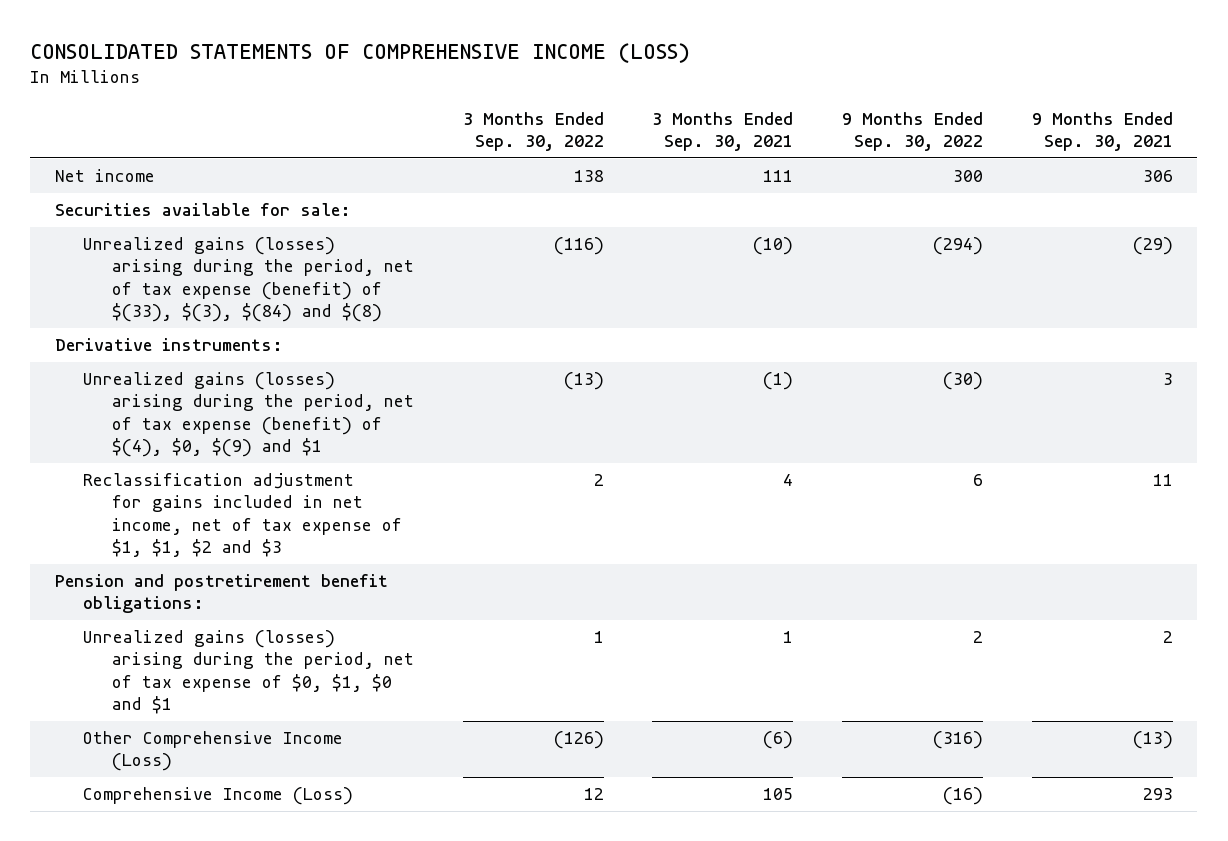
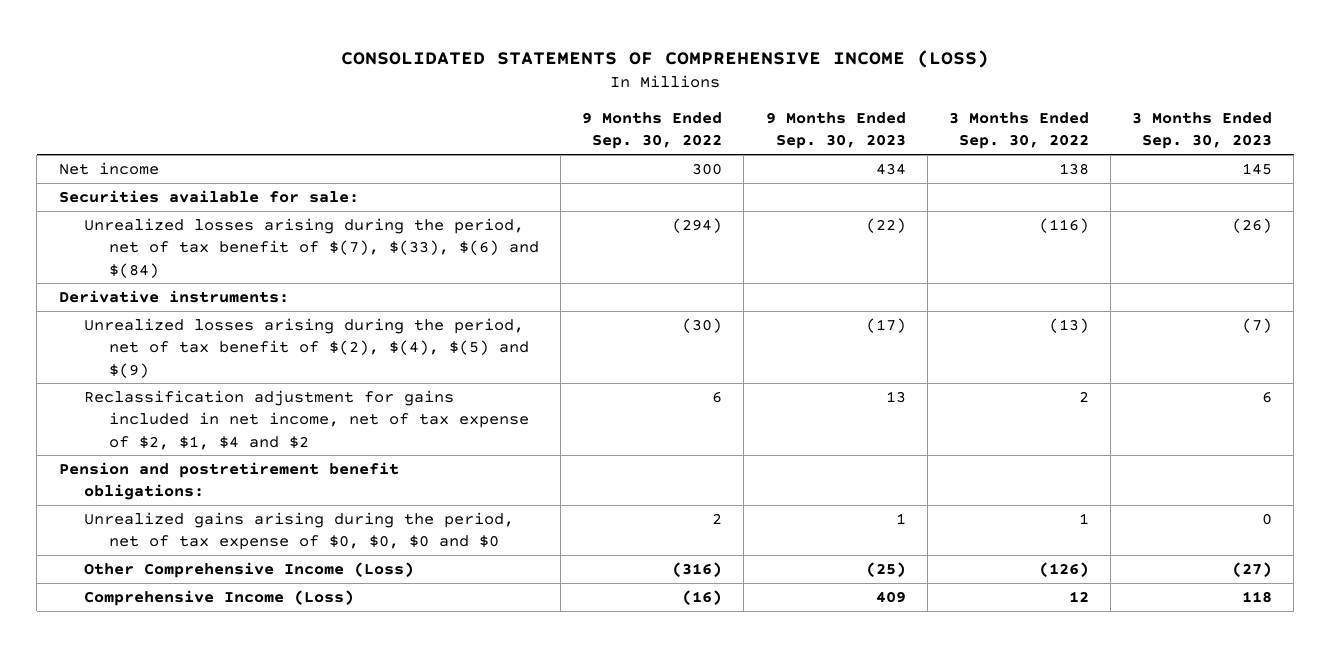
- | 3 Months Ended Sep. 30, 2022 | 3 Months Ended Sep. 30, 2021 | 9 Months Ended Sep. 30, 2022 | 9 Months Ended Sep. 30, 2021
+ | 9 Months Ended Sep. 30, 2022 | 9 Months Ended Sep. 30, 2023 | 3 Months Ended Sep. 30, 2022 | 3 Months Ended Sep. 30, 2023
- Unrealized gains (losses) arising during the period, net of tax expense (benefit) of $(33), $(3), $(84) and $(8) | (116) | (10) | (294) | (29)
+ Unrealized losses arising during the period, net of tax benefit of $(7), $(33), $(6) and $(84) | (294) | (22) | (116) | (26)
- Unrealized gains (losses) arising during the period, net of tax expense (benefit) of $(4), $0, $(9) and $1 | (13) | (1) | (30) | 3
- Reclassification adjustment for gains included in net income, net of tax expense of $1, $1, $2 and $3 | 2 | 4 | 6 | 11
+ Unrealized losses arising during the period, net of tax benefit of $(2), $(4), $(5) and $(9) | (30) | (17) | (13) | (7)
+ Reclassification adjustment for gains included in net income, net of tax expense of $2, $1, $4 and $2 | 6 | 13 | 2 | 6
- Unrealized gains (losses) arising during the period, net of tax expense of $0, $1, $0 and $1 | 1 | 1 | 2 | 2
+ Unrealized gains arising during the period, net of tax expense of $0, $0, $0 and $0 | 2 | 1 | 1 | 0

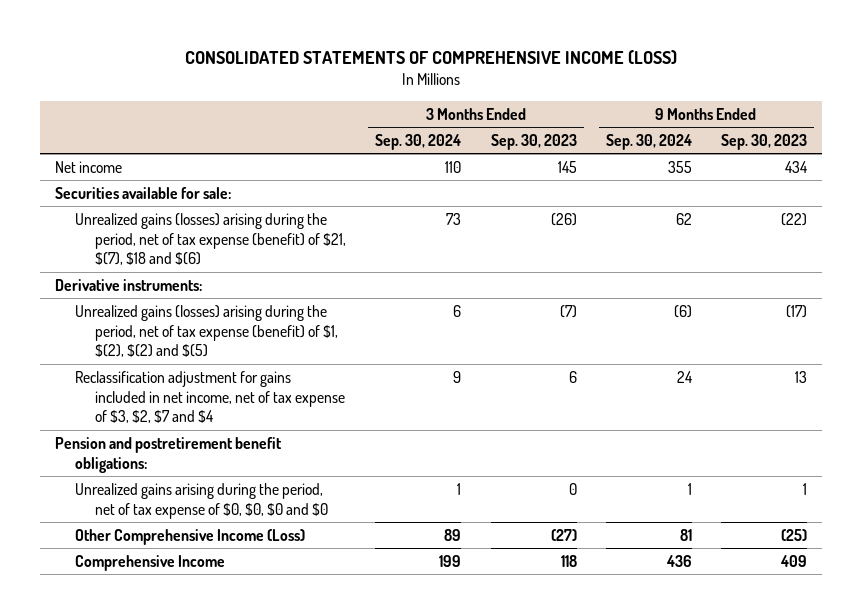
- | 9 Months Ended Sep. 30, 2022 | 9 Months Ended Sep. 30, 2023 | 3 Months Ended Sep. 30, 2022 | 3 Months Ended Sep. 30, 2023
+ | 3 Months Ended Sep. 30, 2024 | 3 Months Ended Sep. 30, 2023 | 9 Months Ended Sep. 30, 2024 | 9 Months Ended Sep. 30, 2023
- Unrealized losses arising during the period, net of tax benefit of $(7), $(33), $(6) and $(84) | (294) | (22) | (116) | (26)
+ Unrealized gains (losses) arising during the period, net of tax expense (benefit) of $21, $(7), $18 and $(6) | 73 | (26) | 62 | (22)
- Unrealized losses arising during the period, net of tax benefit of $(2), $(4), $(5) and $(9) | (30) | (17) | (13) | (7)
- Reclassification adjustment for gains included in net income, net of tax expense of $2, $1, $4 and $2 | 6 | 13 | 2 | 6
+ Unrealized gains (losses) arising during the period, net of tax expense (benefit) of $1, $(2), $(2) and $(5) | 6 | (7) | (6) | (17)
+ Reclassification adjustment for gains included in net income, net of tax expense of $3, $2, $7 and $4 | 9 | 6 | 24 | 13
- Comprehensive Income (Loss) | (16) | 409 | 12 | 118
+ Comprehensive Income | 199 | 118 | 436 | 409

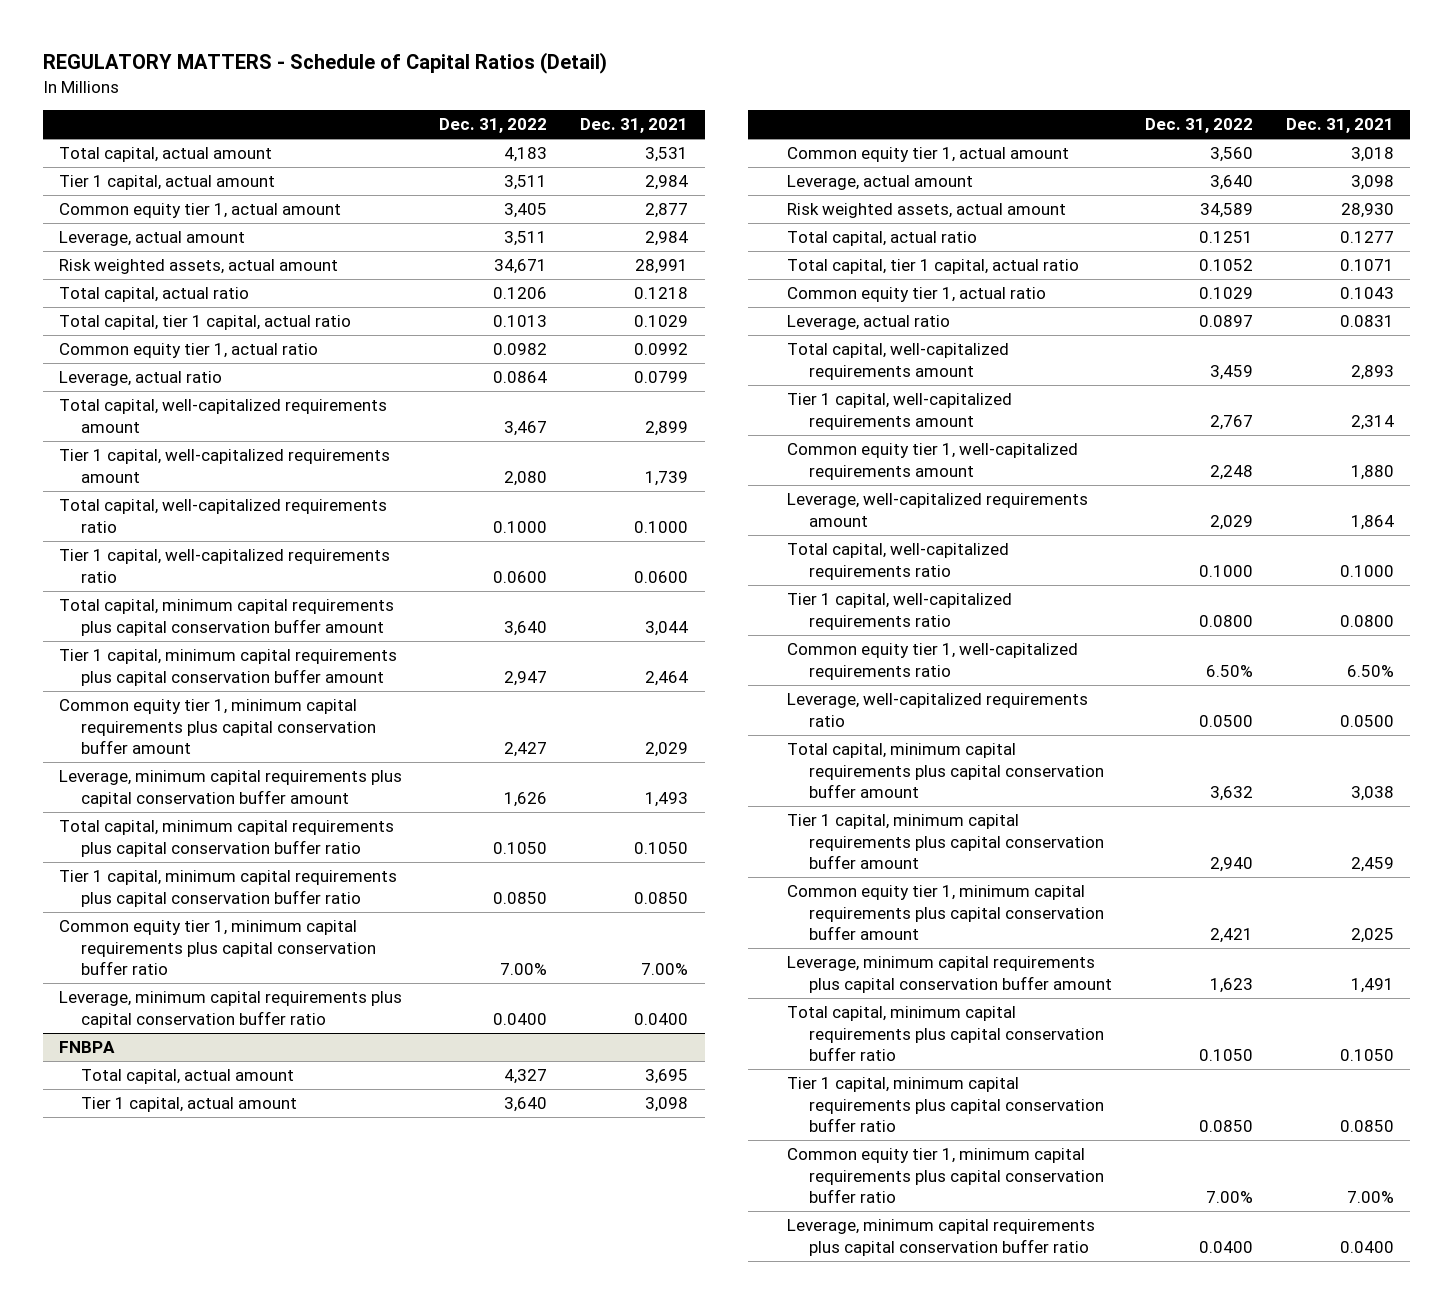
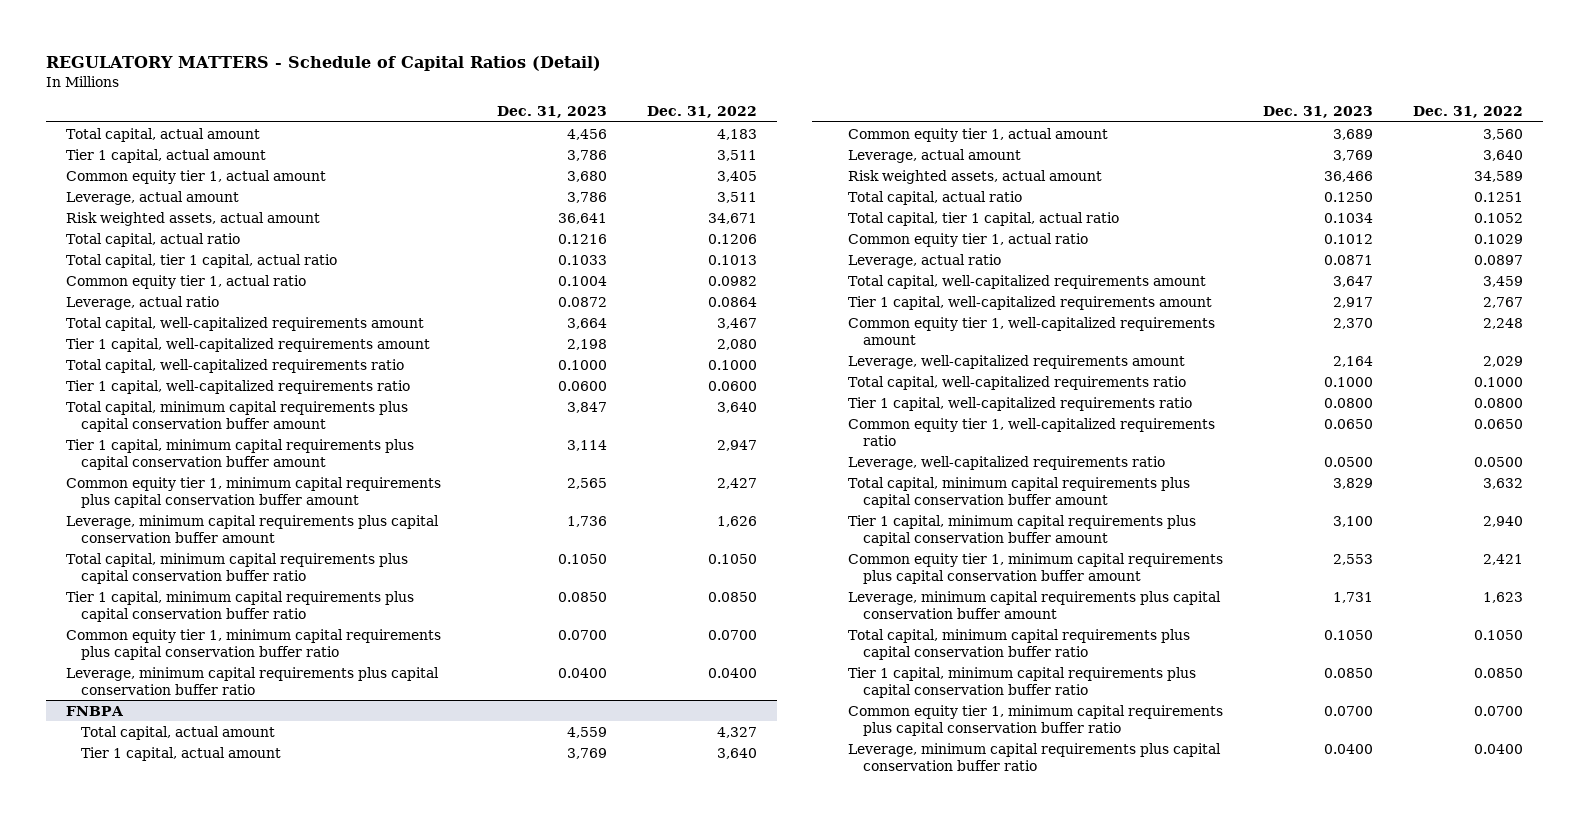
- | Dec. 31, 2022 | Dec. 31, 2021
+ | Dec. 31, 2023 | Dec. 31, 2022
- Common equity tier 1, minimum capital requirements plus capital conservation buffer ratio | 7.00% | 7.00%
+ Common equity tier 1, minimum capital requirements plus capital conservation buffer ratio | 0.0700 | 0.0700
@ FNBPA
- Common equity tier 1, well-capitalized requirements ratio | 6.50% | 6.50%
+ Common equity tier 1, well-capitalized requirements ratio | 0.0650 | 0.0650
- Common equity tier 1, minimum capital requirements plus capital conservation buffer ratio | 7.00% | 7.00%
+ Common equity tier 1, minimum capital requirements plus capital conservation buffer ratio | 0.0700 | 0.0700

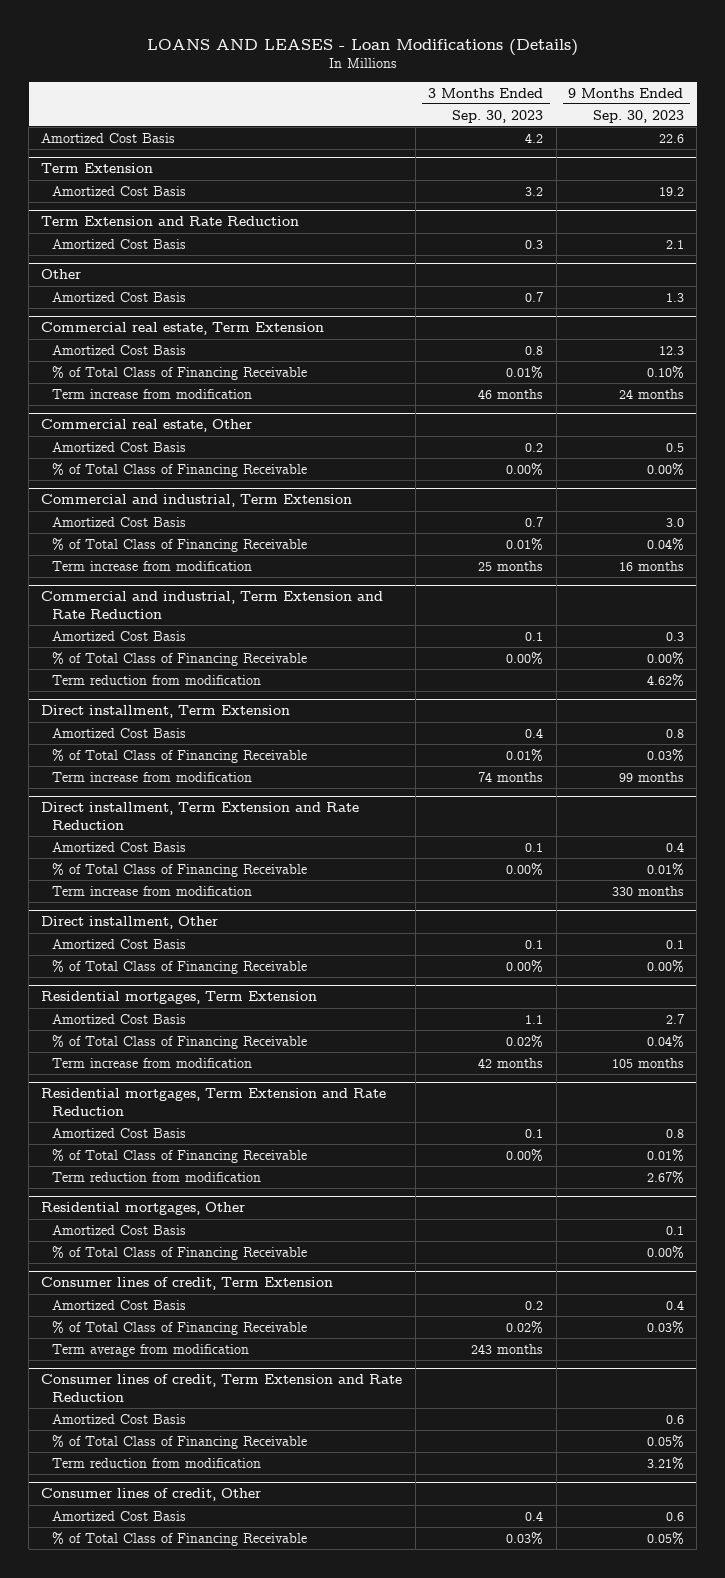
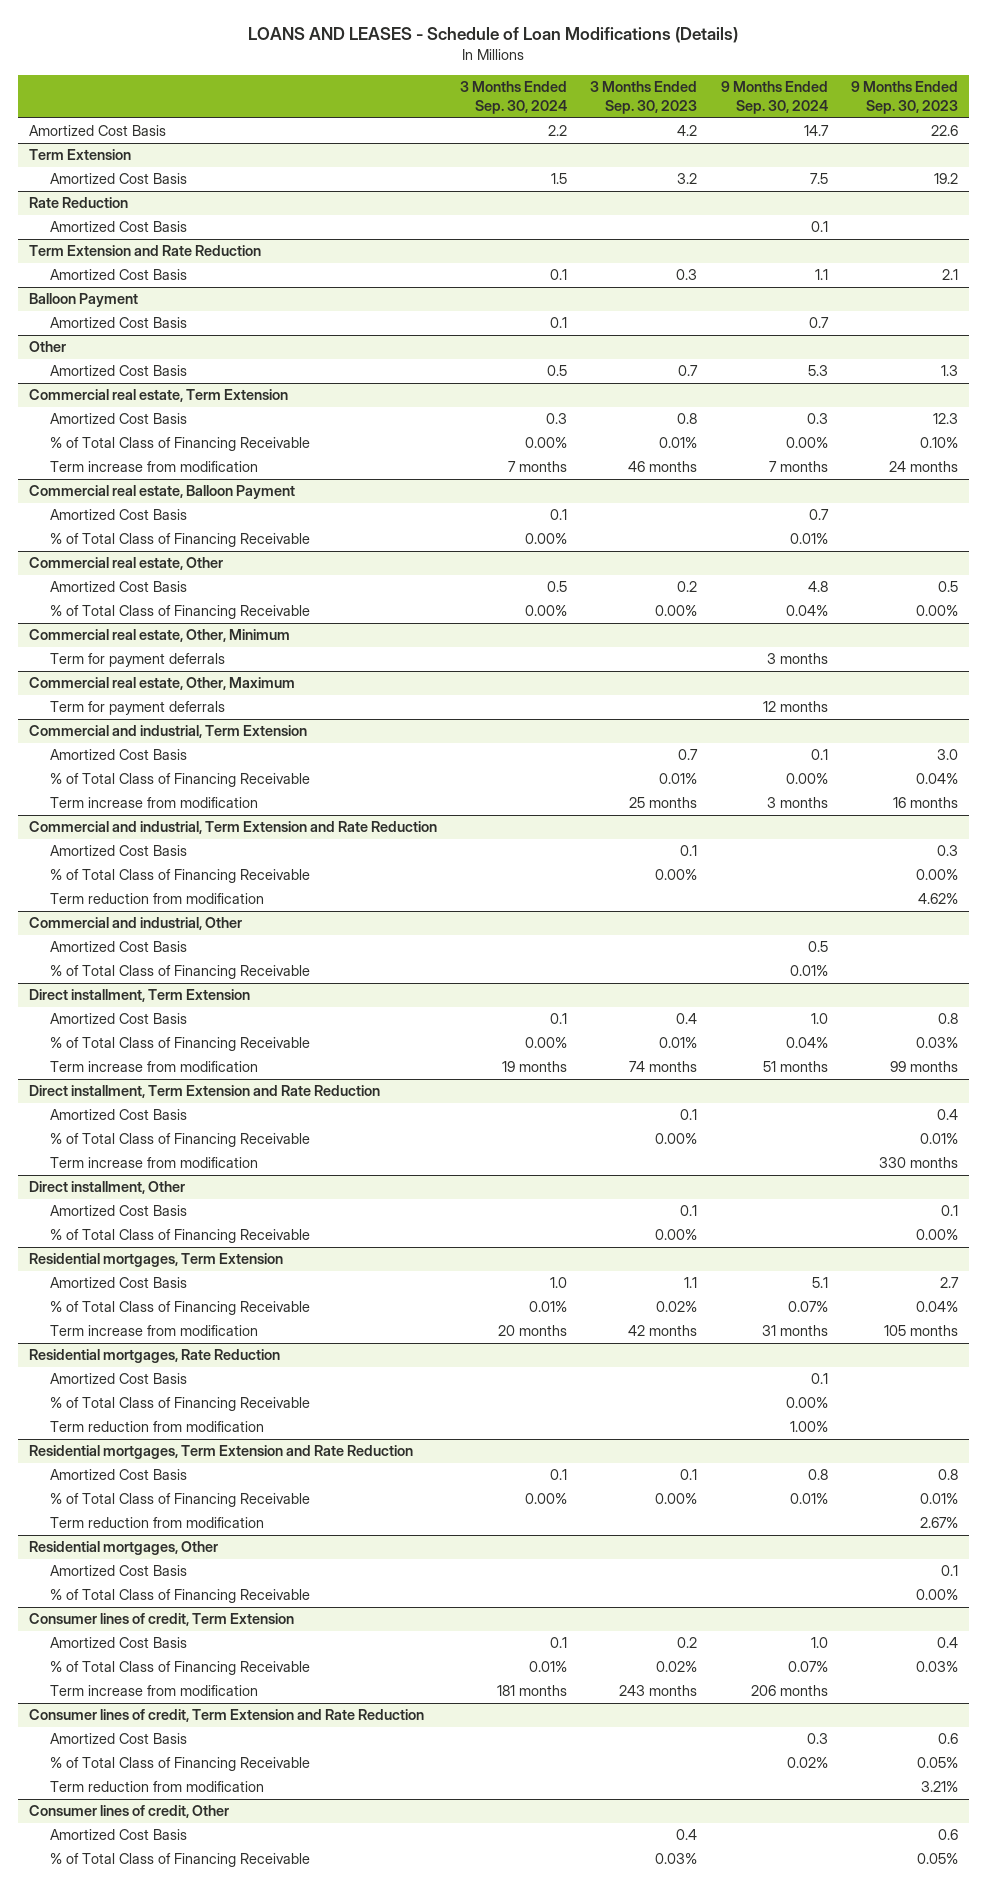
- LOANS AND LEASES - Loan Modifications (Details)
+ LOANS AND LEASES - Schedule of Loan Modifications (Details)
- | 3 Months Ended Sep. 30, 2023 | 9 Months Ended Sep. 30, 2023
+ | 3 Months Ended Sep. 30, 2024 | 3 Months Ended Sep. 30, 2023 | 9 Months Ended Sep. 30, 2024 | 9 Months Ended Sep. 30, 2023
+ Rate Reduction
+ Amortized Cost Basis | | | 0.1 |
+ Balloon Payment
+ Amortized Cost Basis | 0.1 | | 0.7 |
+ Commercial real estate, Balloon Payment
+ Amortized Cost Basis | 0.1 | | 0.7 |
+ % of Total Class of Financing Receivable | 0.00% | | 0.01% |
+ Commercial real estate, Other, Minimum
+ Term for payment deferrals | | | 3 months |
+ Commercial real estate, Other, Maximum
+ Term for payment deferrals | | | 12 months |
+ Commercial and industrial, Other
+ Amortized Cost Basis | | | 0.5 |
+ % of Total Class of Financing Receivable | | | 0.01% |
+ Residential mortgages, Rate Reduction
+ Amortized Cost Basis | | | 0.1 |
+ % of Total Class of Financing Receivable | | | 0.00% |
+ Term reduction from modification | | | 1.00% |
@ Consumer lines of credit, Term Extension
- Term average from modification | 243 months |
+ Term increase from modification | 181 months | 243 months | 206 months |

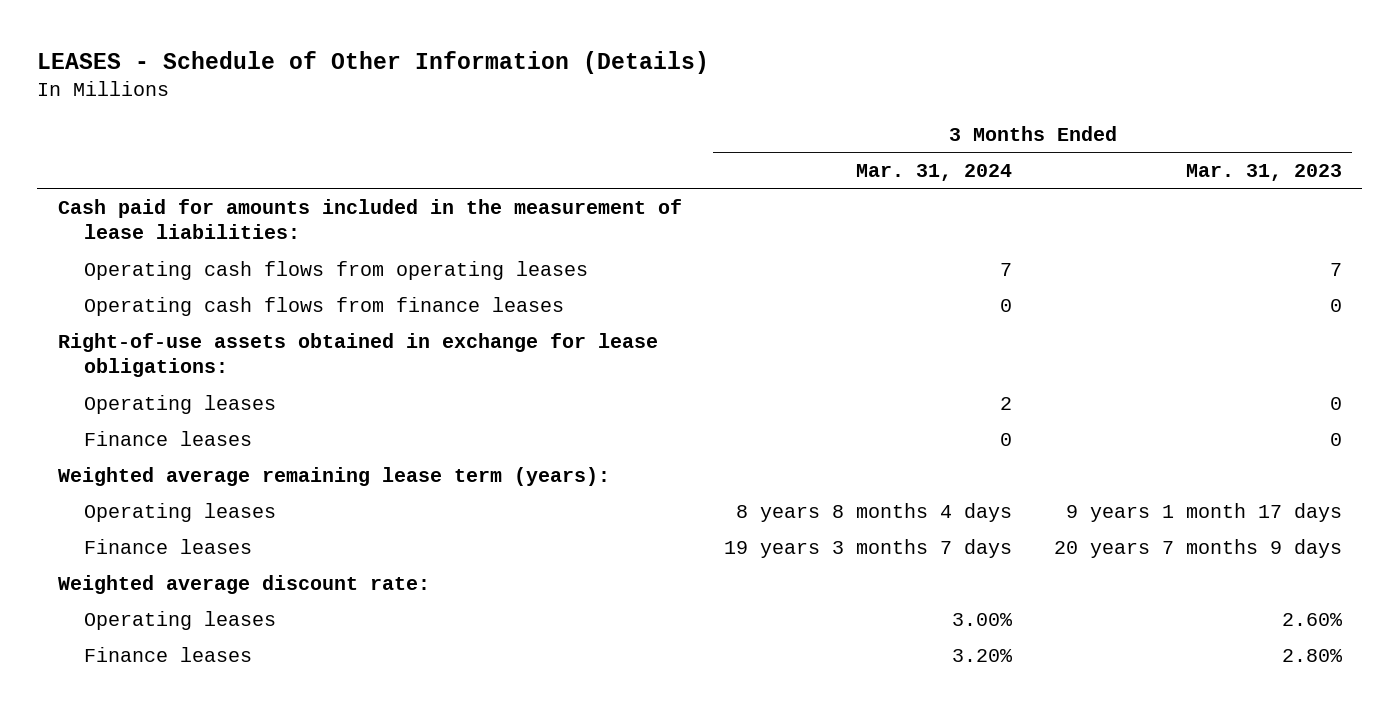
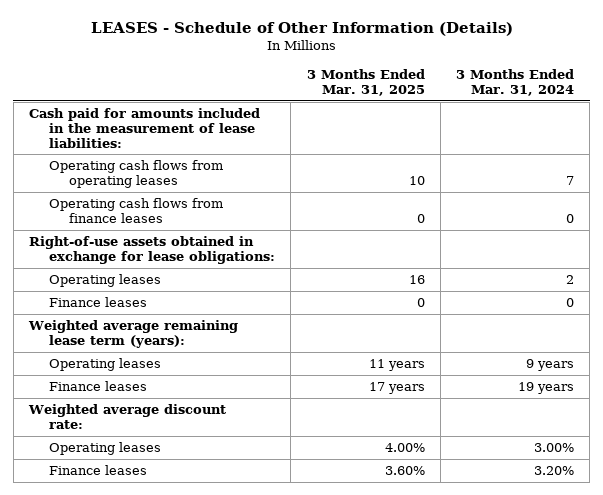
- | 3 Months Ended Mar. 31, 2024 | 3 Months Ended Mar. 31, 2023
+ | 3 Months Ended Mar. 31, 2025 | 3 Months Ended Mar. 31, 2024
- Operating leases | 8 years 8 months 4 days | 9 years 1 month 17 days
- Finance leases | 19 years 3 months 7 days | 20 years 7 months 9 days
+ Operating leases | 11 years | 9 years
+ Finance leases | 17 years | 19 years

